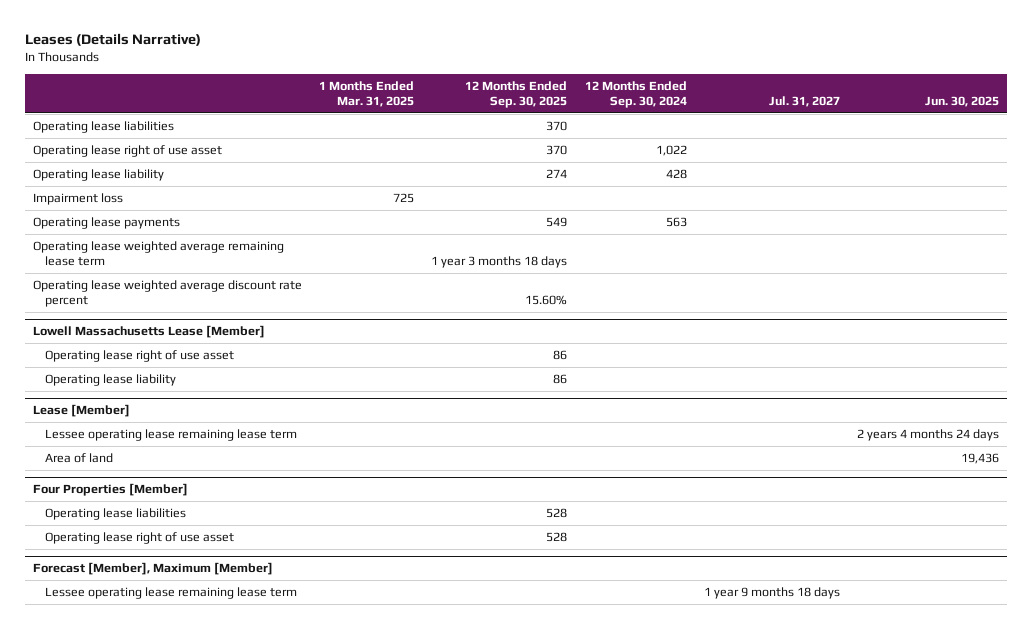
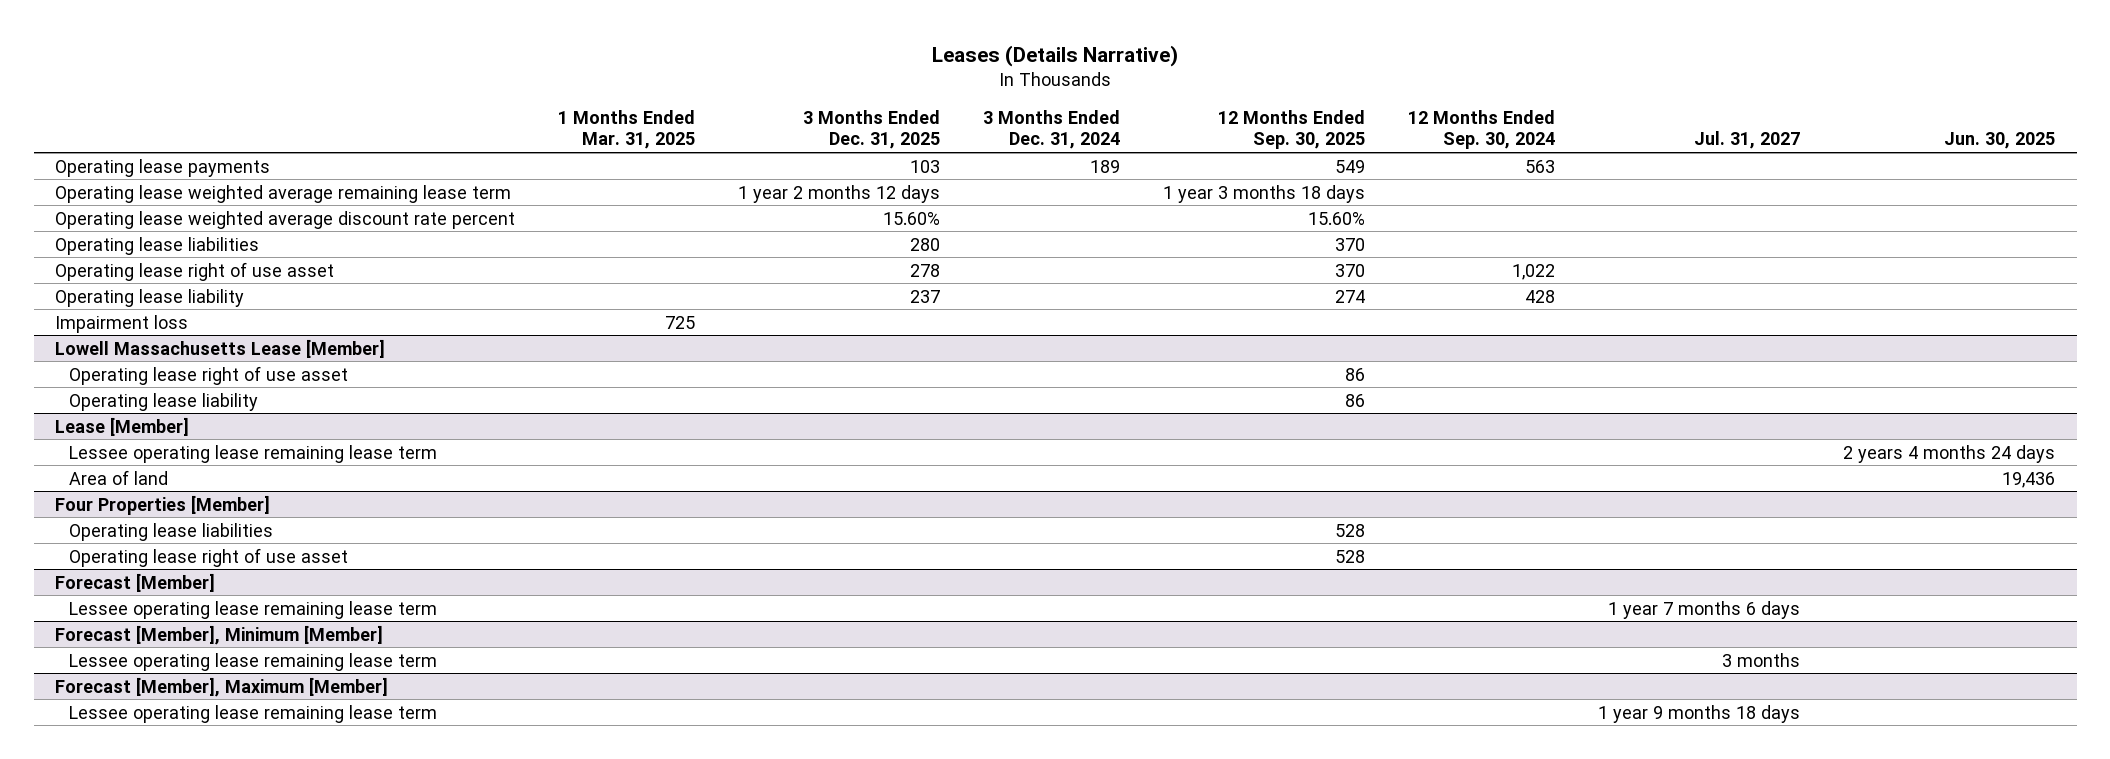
- | 1 Months Ended Mar. 31, 2025 | 12 Months Ended Sep. 30, 2025 | 12 Months Ended Sep. 30, 2024 | Jul. 31, 2027 | Jun. 30, 2025
+ | 1 Months Ended Mar. 31, 2025 | 3 Months Ended Dec. 31, 2025 | 3 Months Ended Dec. 31, 2024 | 12 Months Ended Sep. 30, 2025 | 12 Months Ended Sep. 30, 2024 | Jul. 31, 2027 | Jun. 30, 2025
moved up: Operating lease payments | | 103 | 189 | 549 | 563 | |
moved up: Operating lease weighted average remaining lease term | | 1 year 2 months 12 days | | 1 year 3 months 18 days | | |
moved up: Operating lease weighted average discount rate percent | | 15.60% | | 15.60% | | |
+ Forecast [Member]
+ Lessee operating lease remaining lease term | | | | | | 1 year 7 months 6 days |
+ Forecast [Member], Minimum [Member]
+ Lessee operating lease remaining lease term | | | | | | 3 months |

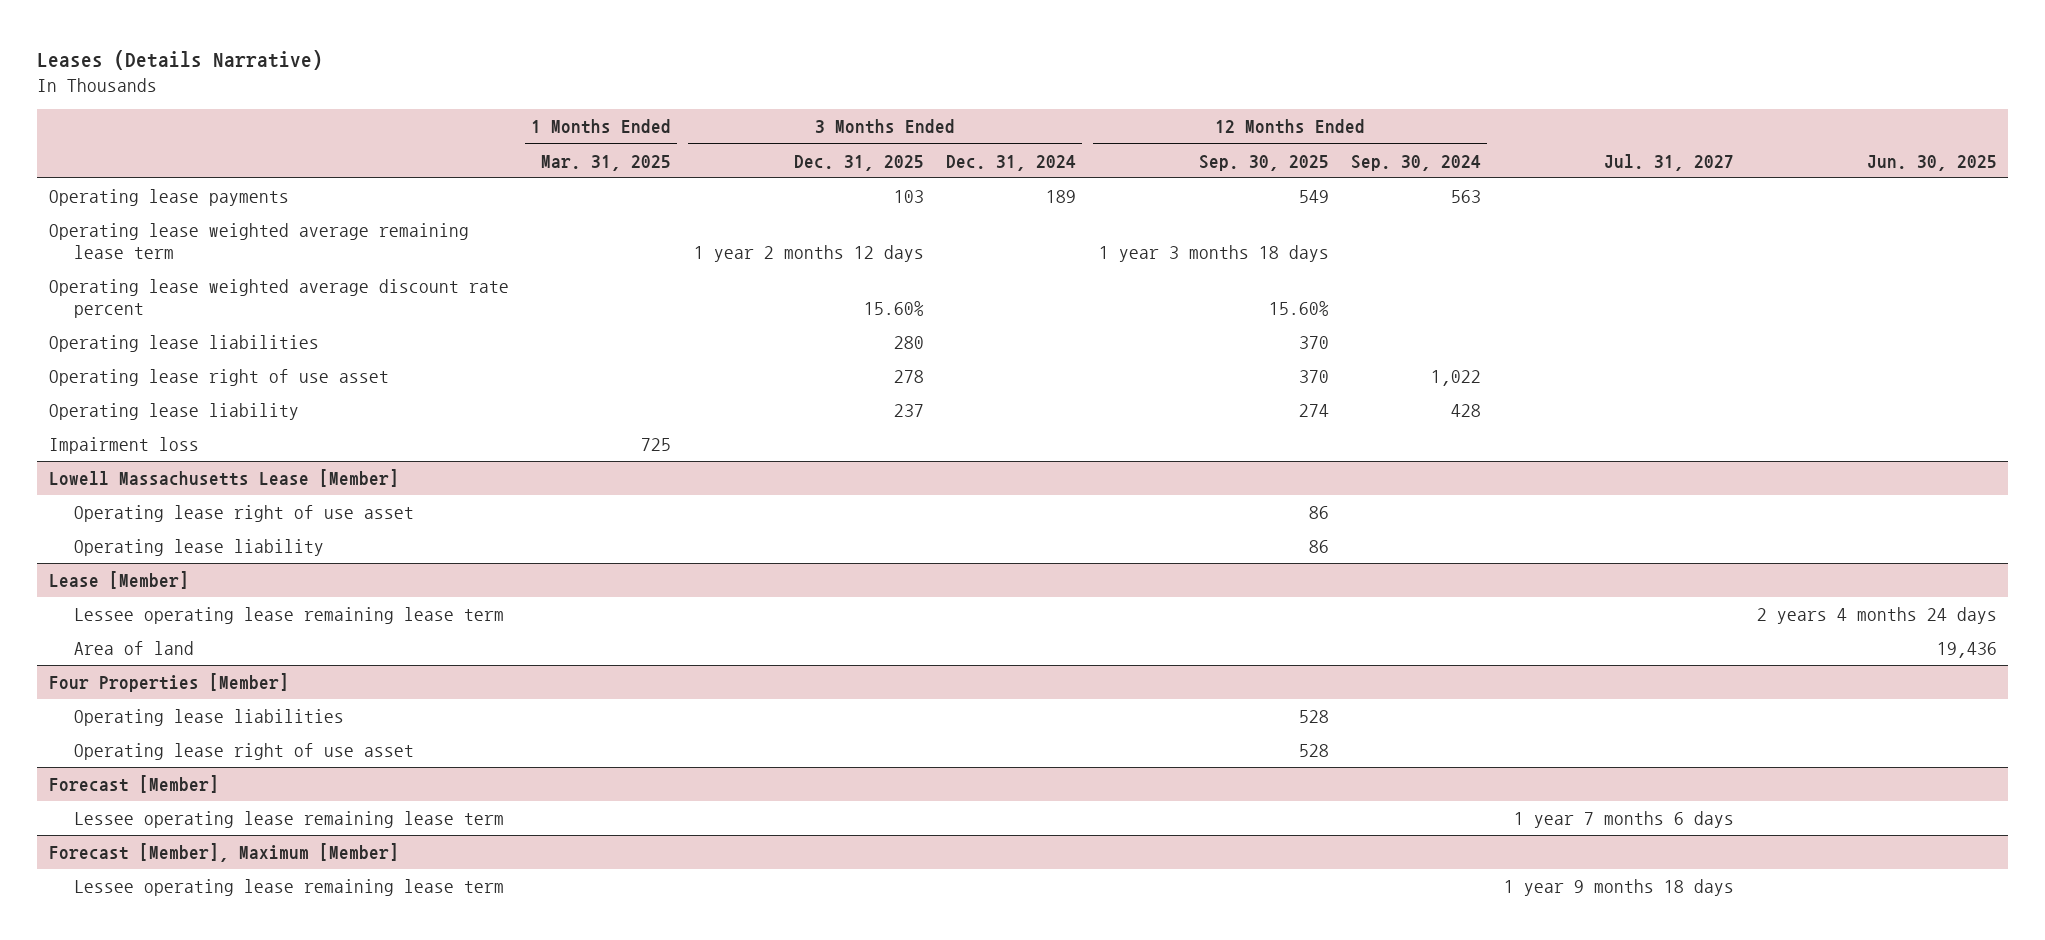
- Forecast [Member], Minimum [Member]
- Lessee operating lease remaining lease term | | | | | | 3 months |

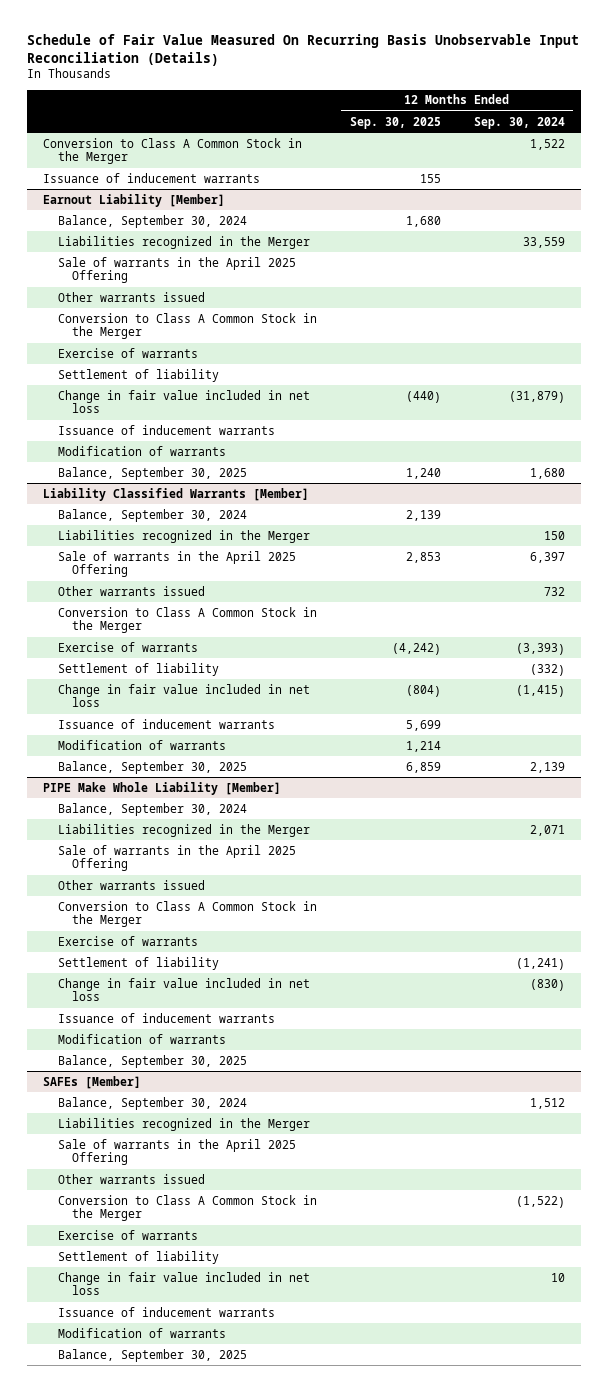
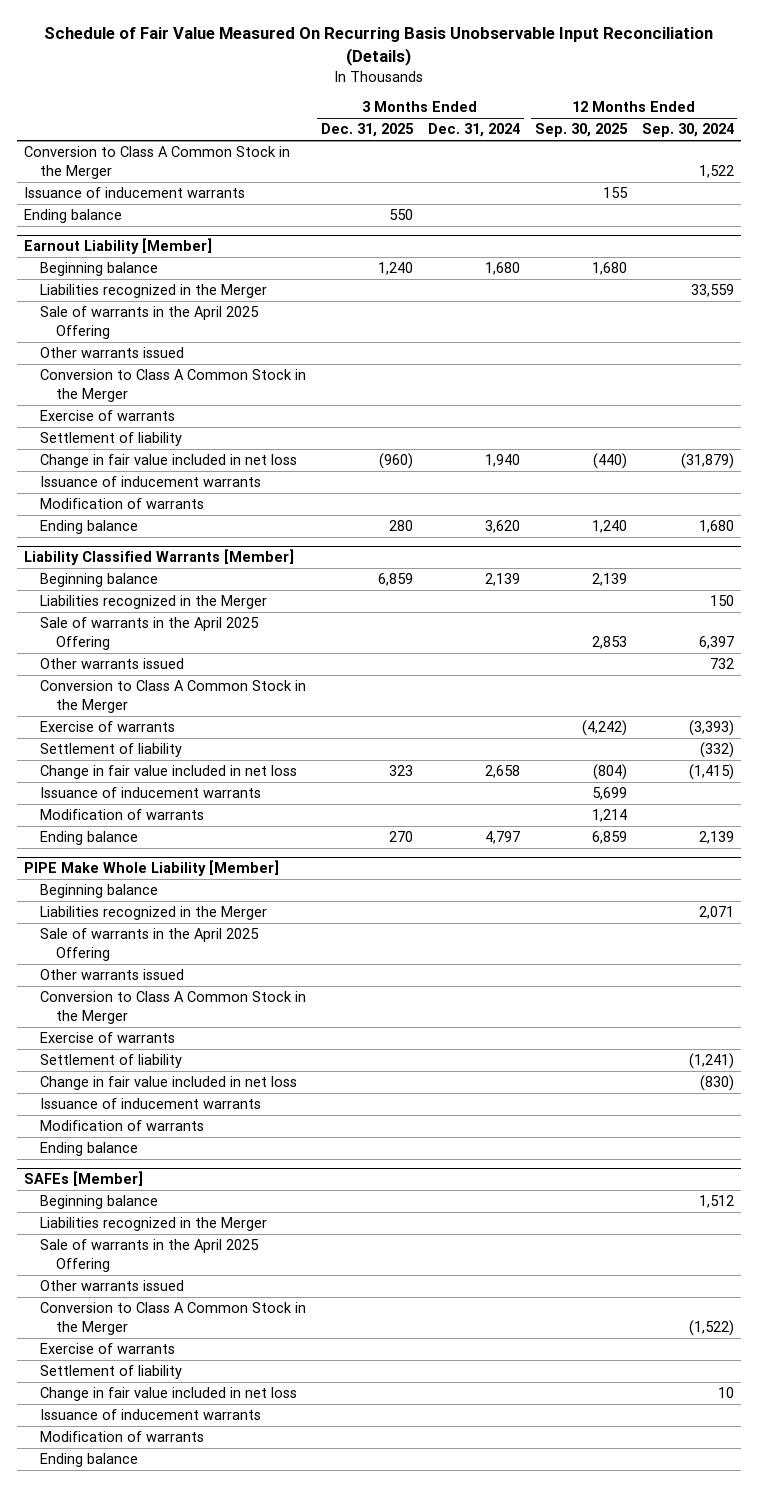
- | 12 Months Ended Sep. 30, 2025 | 12 Months Ended Sep. 30, 2024
+ | 3 Months Ended Dec. 31, 2025 | 3 Months Ended Dec. 31, 2024 | 12 Months Ended Sep. 30, 2025 | 12 Months Ended Sep. 30, 2024
+ Ending balance | 550 | | |
@ Earnout Liability [Member]
- Balance, September 30, 2024 | 1,680 |
+ Beginning balance | 1,240 | 1,680 | 1,680 |
- Balance, September 30, 2025 | 1,240 | 1,680
+ Ending balance | 280 | 3,620 | 1,240 | 1,680
@ Liability Classified Warrants [Member]
- Balance, September 30, 2024 | 2,139 |
+ Beginning balance | 6,859 | 2,139 | 2,139 |
- Balance, September 30, 2025 | 6,859 | 2,139
+ Ending balance | 270 | 4,797 | 6,859 | 2,139
@ PIPE Make Whole Liability [Member]
- Balance, September 30, 2024
+ Beginning balance
- Balance, September 30, 2025
+ Ending balance
@ SAFEs [Member]
- Balance, September 30, 2024 | | 1,512
+ Beginning balance | | | | 1,512
- Balance, September 30, 2025
+ Ending balance

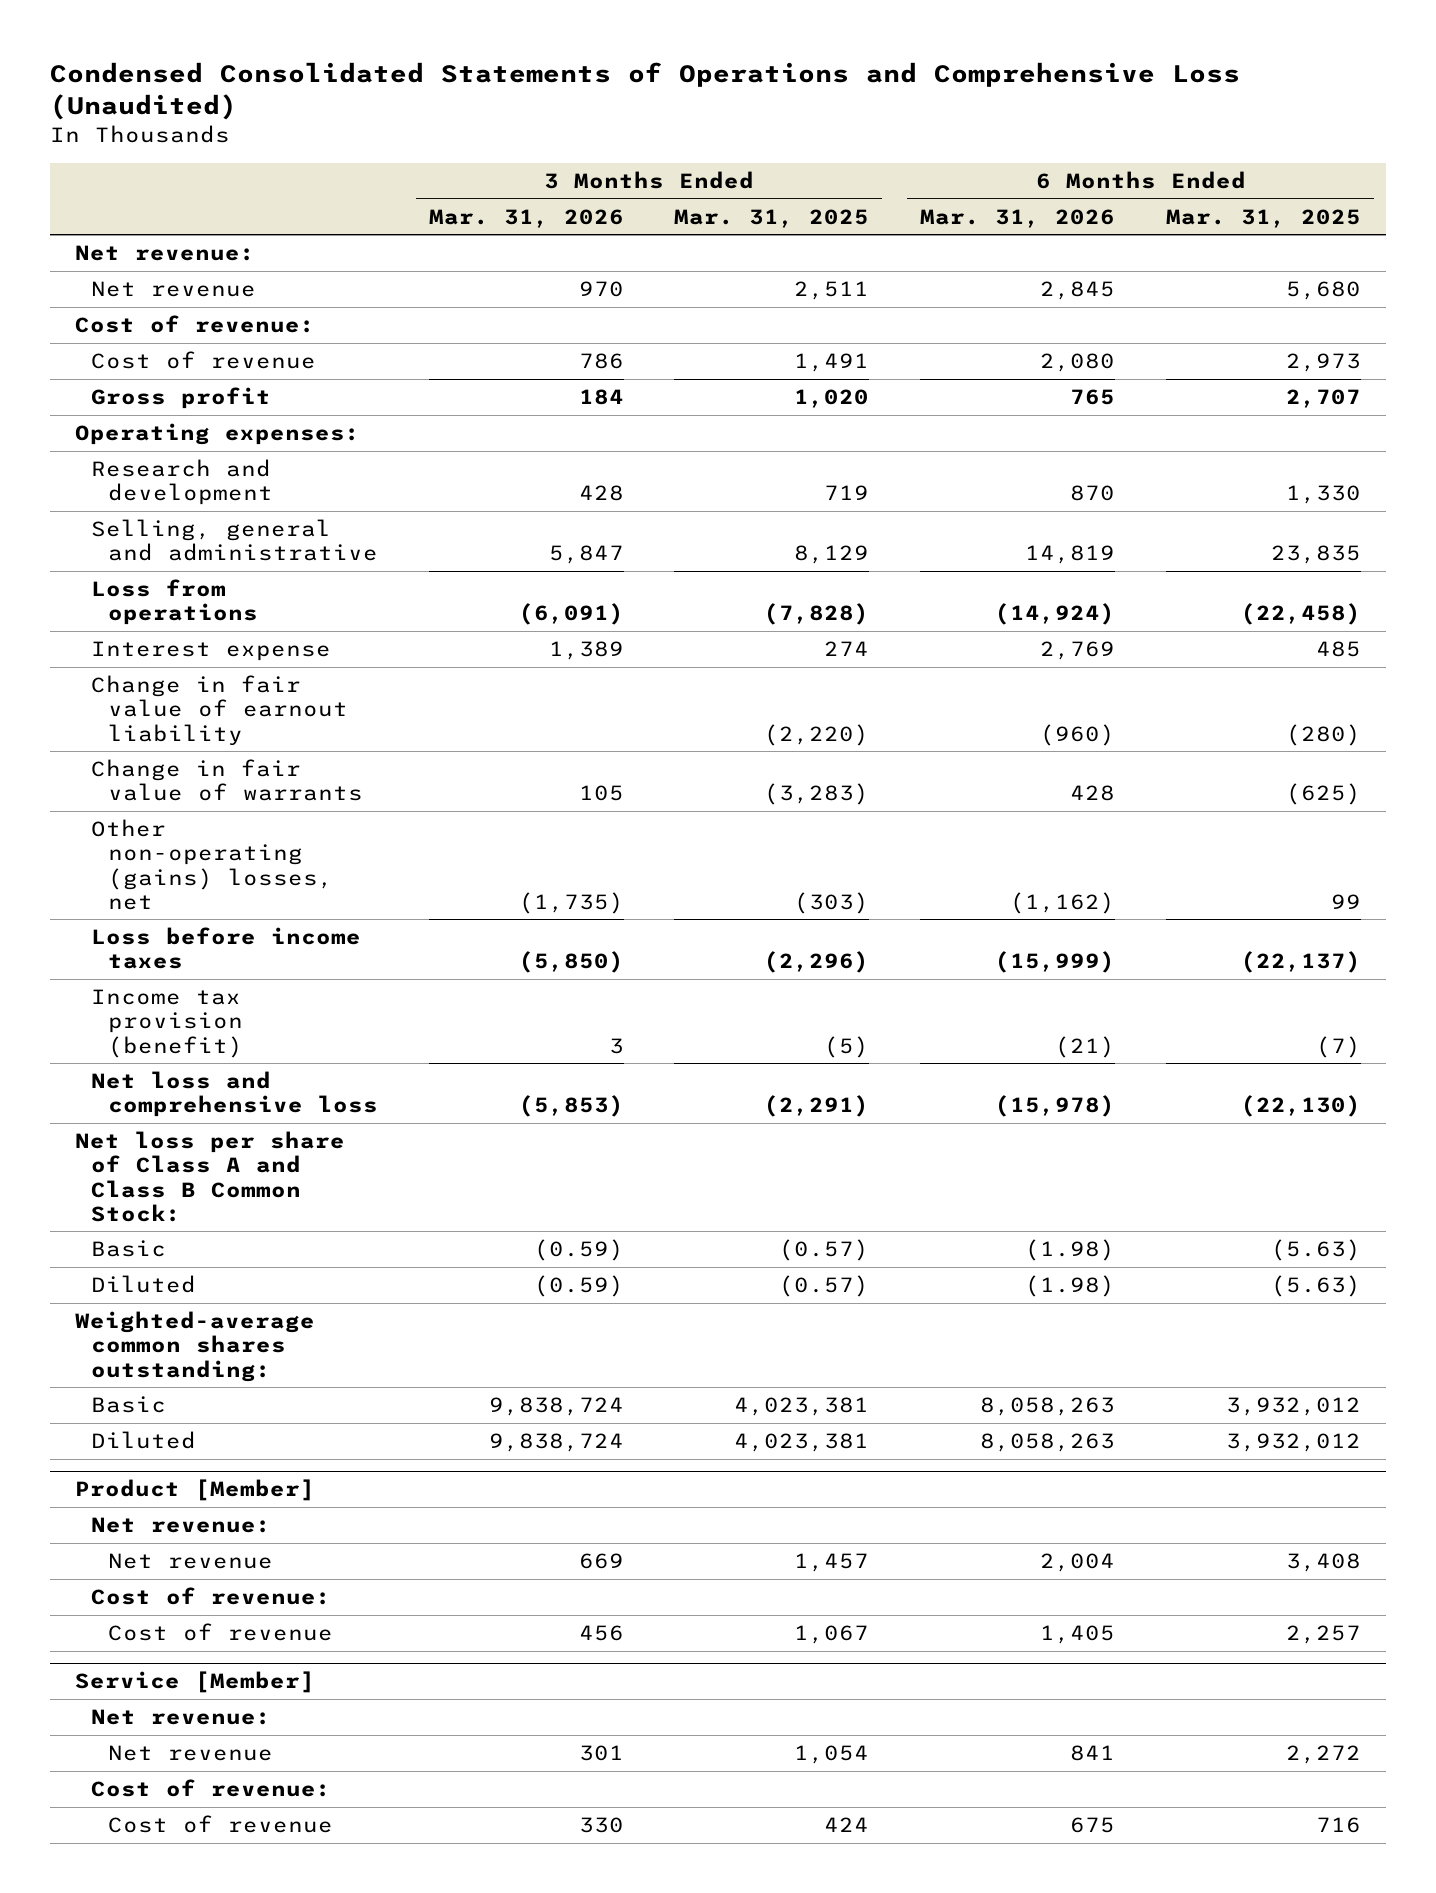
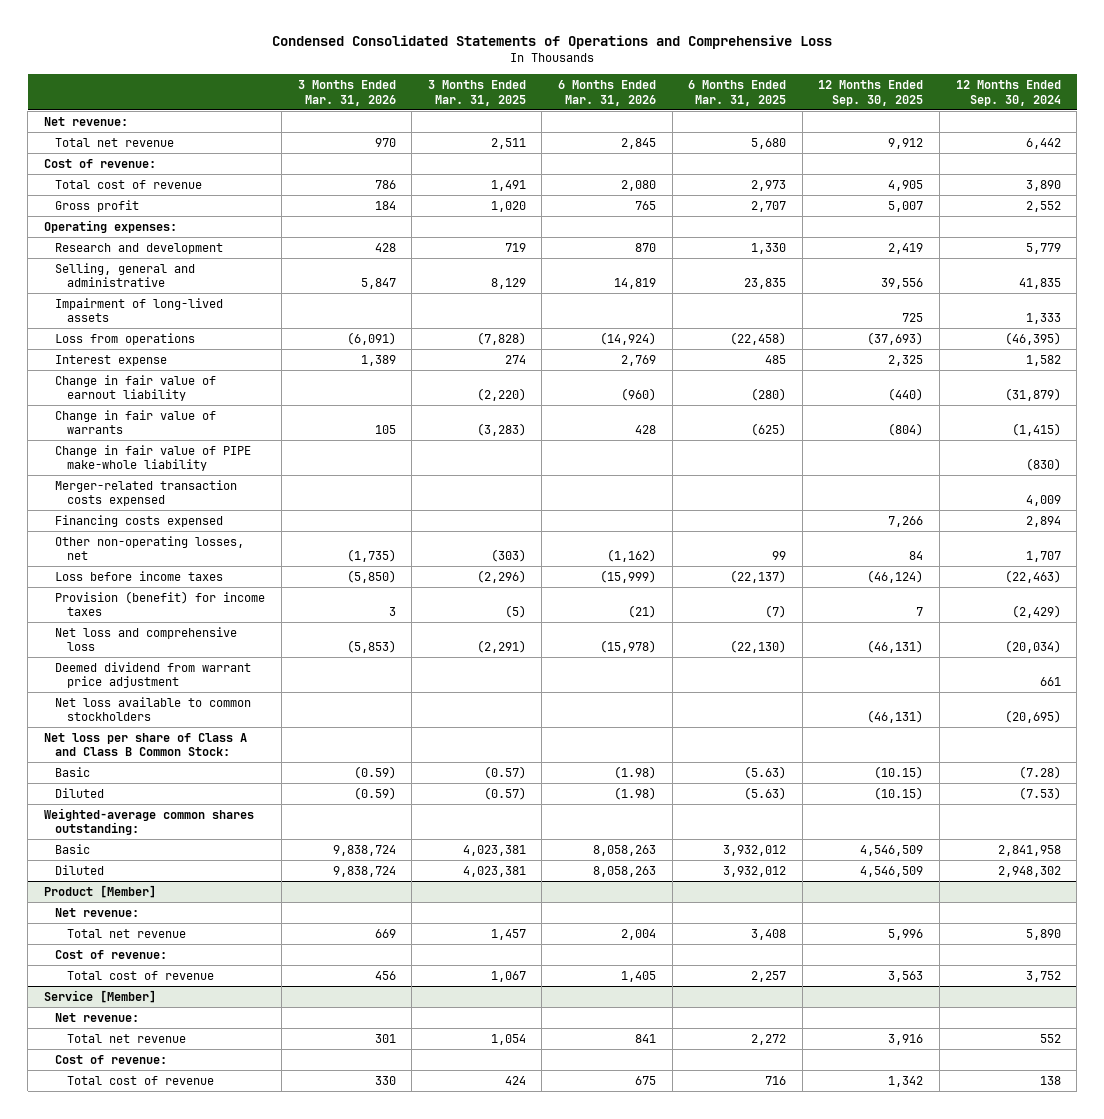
- Condensed Consolidated Statements of Operations and Comprehensive Loss (Unaudited)
+ Condensed Consolidated Statements of Operations and Comprehensive Loss
- | 3 Months Ended Mar. 31, 2026 | 3 Months Ended Mar. 31, 2025 | 6 Months Ended Mar. 31, 2026 | 6 Months Ended Mar. 31, 2025
+ | 3 Months Ended Mar. 31, 2026 | 3 Months Ended Mar. 31, 2025 | 6 Months Ended Mar. 31, 2026 | 6 Months Ended Mar. 31, 2025 | 12 Months Ended Sep. 30, 2025 | 12 Months Ended Sep. 30, 2024
- Net revenue | 970 | 2,511 | 2,845 | 5,680
+ Total net revenue | 970 | 2,511 | 2,845 | 5,680 | 9,912 | 6,442
- Cost of revenue | 786 | 1,491 | 2,080 | 2,973
+ Total cost of revenue | 786 | 1,491 | 2,080 | 2,973 | 4,905 | 3,890
+ Impairment of long-lived assets | | | | | 725 | 1,333
- Other non-operating (gains) losses, net | (1,735) | (303) | (1,162) | 99
+ Change in fair value of PIPE make-whole liability | | | | | | (830)
+ Merger-related transaction costs expensed | | | | | | 4,009
+ Financing costs expensed | | | | | 7,266 | 2,894
+ Other non-operating losses, net | (1,735) | (303) | (1,162) | 99 | 84 | 1,707
- Income tax provision (benefit) | 3 | (5) | (21) | (7)
+ Provision (benefit) for income taxes | 3 | (5) | (21) | (7) | 7 | (2,429)
+ Deemed dividend from warrant price adjustment | | | | | | 661
+ Net loss available to common stockholders | | | | | (46,131) | (20,695)
@ Product [Member]
- Net revenue | 669 | 1,457 | 2,004 | 3,408
+ Total net revenue | 669 | 1,457 | 2,004 | 3,408 | 5,996 | 5,890
- Cost of revenue | 456 | 1,067 | 1,405 | 2,257
+ Total cost of revenue | 456 | 1,067 | 1,405 | 2,257 | 3,563 | 3,752
@ Service [Member]
- Net revenue | 301 | 1,054 | 841 | 2,272
+ Total net revenue | 301 | 1,054 | 841 | 2,272 | 3,916 | 552
- Cost of revenue | 330 | 424 | 675 | 716
+ Total cost of revenue | 330 | 424 | 675 | 716 | 1,342 | 138

